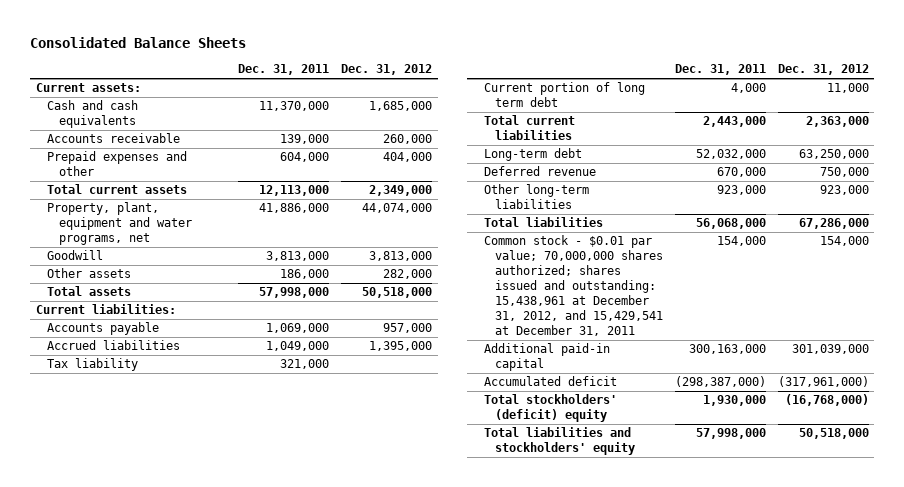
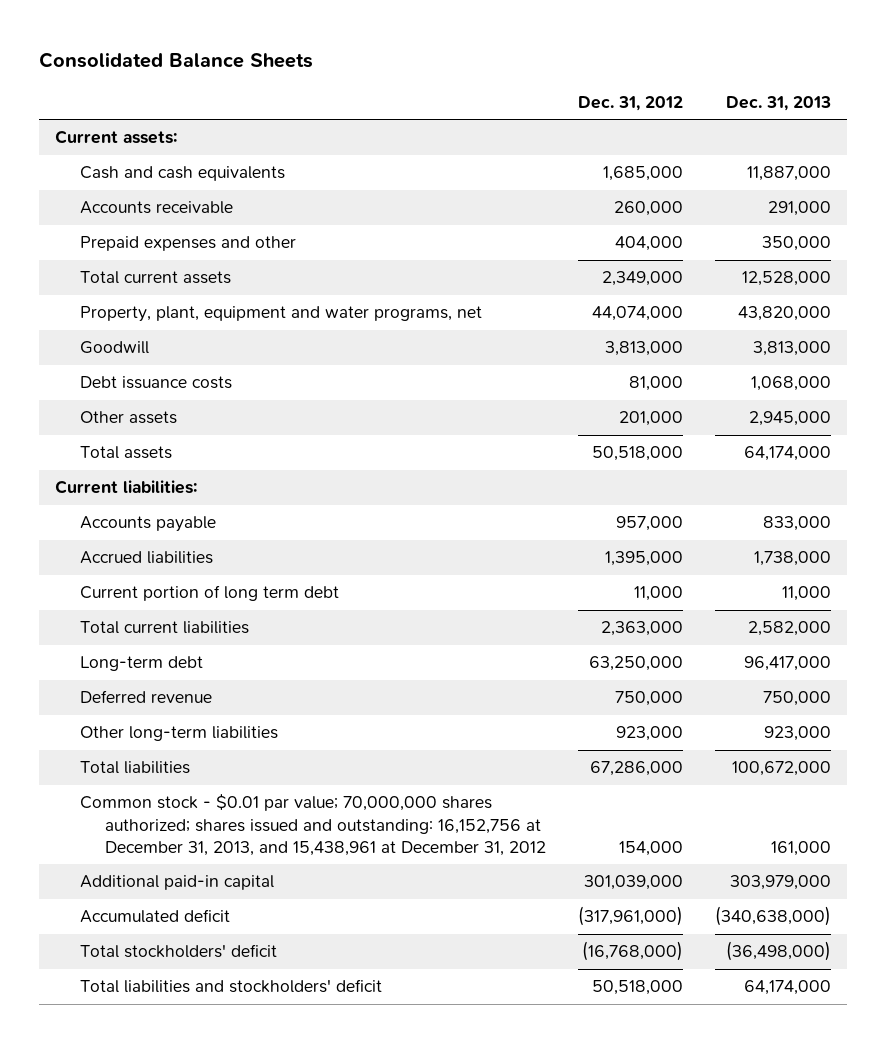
- | Dec. 31, 2011 | Dec. 31, 2012
+ | Dec. 31, 2012 | Dec. 31, 2013
- Other assets | 186,000 | 282,000
+ Debt issuance costs | 81,000 | 1,068,000
+ Other assets | 201,000 | 2,945,000
- Tax liability | 321,000 |
- Common stock - $0.01 par value; 70,000,000 shares authorized; shares issued and outstanding: 15,438,961 at December 31, 2012, and 15,429,541 at December 31, 2011 | 154,000 | 154,000
+ Common stock - $0.01 par value; 70,000,000 shares authorized; shares issued and outstanding: 16,152,756 at December 31, 2013, and 15,438,961 at December 31, 2012 | 154,000 | 161,000
- Total stockholders' (deficit) equity | 1,930,000 | (16,768,000)
- Total liabilities and stockholders' equity | 57,998,000 | 50,518,000
+ Total stockholders' deficit | (16,768,000) | (36,498,000)
+ Total liabilities and stockholders' deficit | 50,518,000 | 64,174,000

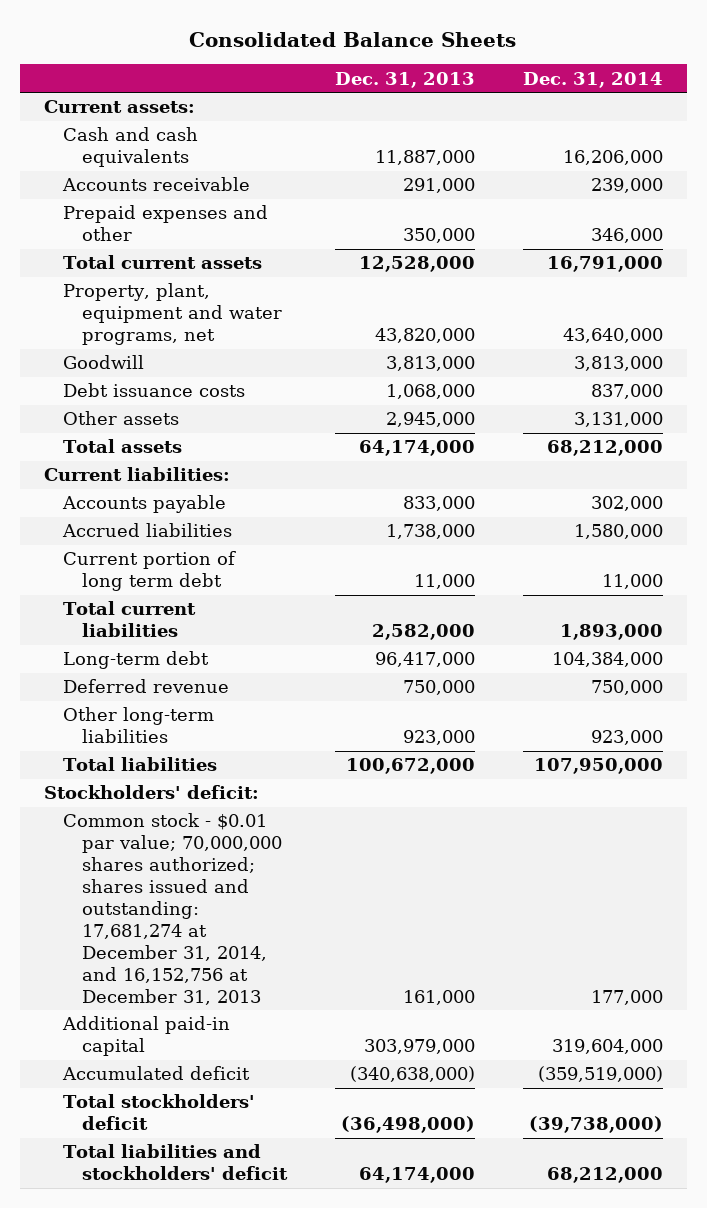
- | Dec. 31, 2012 | Dec. 31, 2013
+ | Dec. 31, 2013 | Dec. 31, 2014
- Common stock - $0.01 par value; 70,000,000 shares authorized; shares issued and outstanding: 16,152,756 at December 31, 2013, and 15,438,961 at December 31, 2012 | 154,000 | 161,000
+ Stockholders' deficit:
+ Common stock - $0.01 par value; 70,000,000 shares authorized; shares issued and outstanding: 17,681,274 at December 31, 2014, and 16,152,756 at December 31, 2013 | 161,000 | 177,000

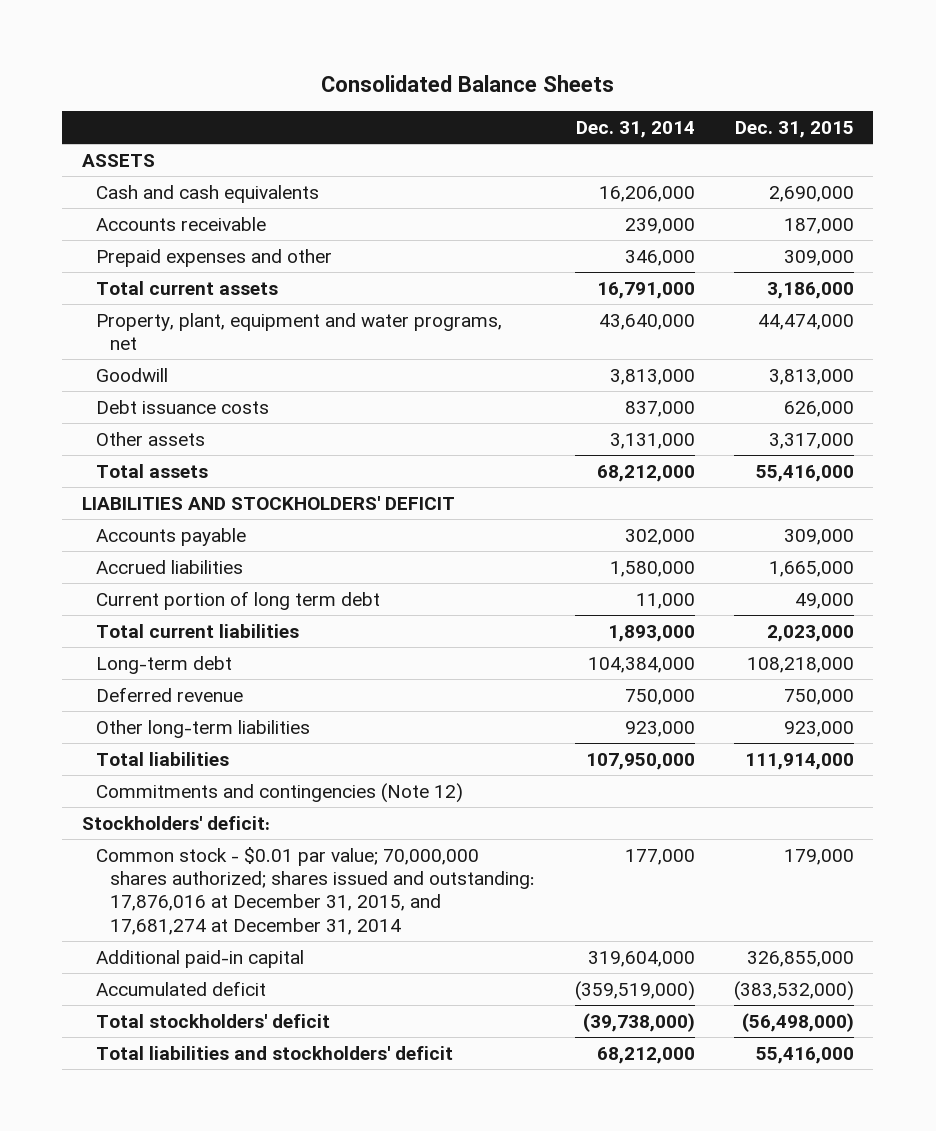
- | Dec. 31, 2013 | Dec. 31, 2014
+ | Dec. 31, 2014 | Dec. 31, 2015
- Current assets:
+ ASSETS
- Current liabilities:
+ LIABILITIES AND STOCKHOLDERS' DEFICIT
+ Commitments and contingencies (Note 12)
- Common stock - $0.01 par value; 70,000,000 shares authorized; shares issued and outstanding: 17,681,274 at December 31, 2014, and 16,152,756 at December 31, 2013 | 161,000 | 177,000
+ Common stock - $0.01 par value; 70,000,000 shares authorized; shares issued and outstanding: 17,876,016 at December 31, 2015, and 17,681,274 at December 31, 2014 | 177,000 | 179,000

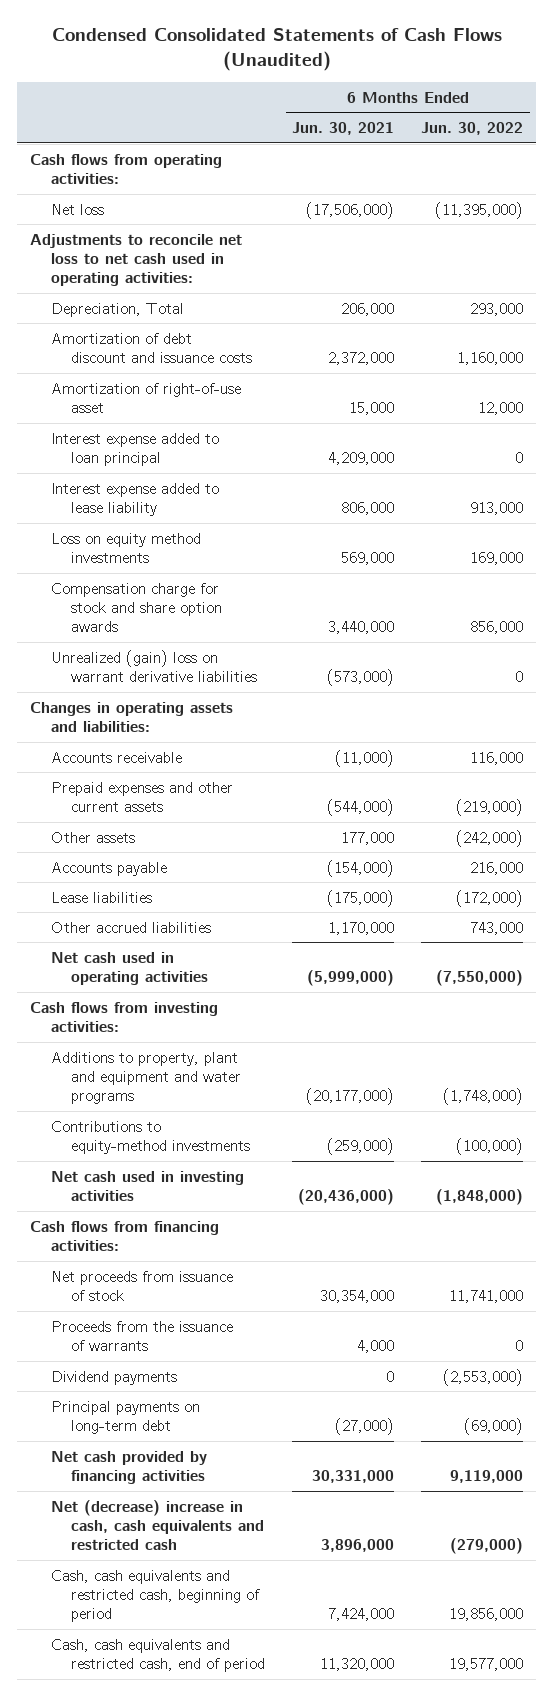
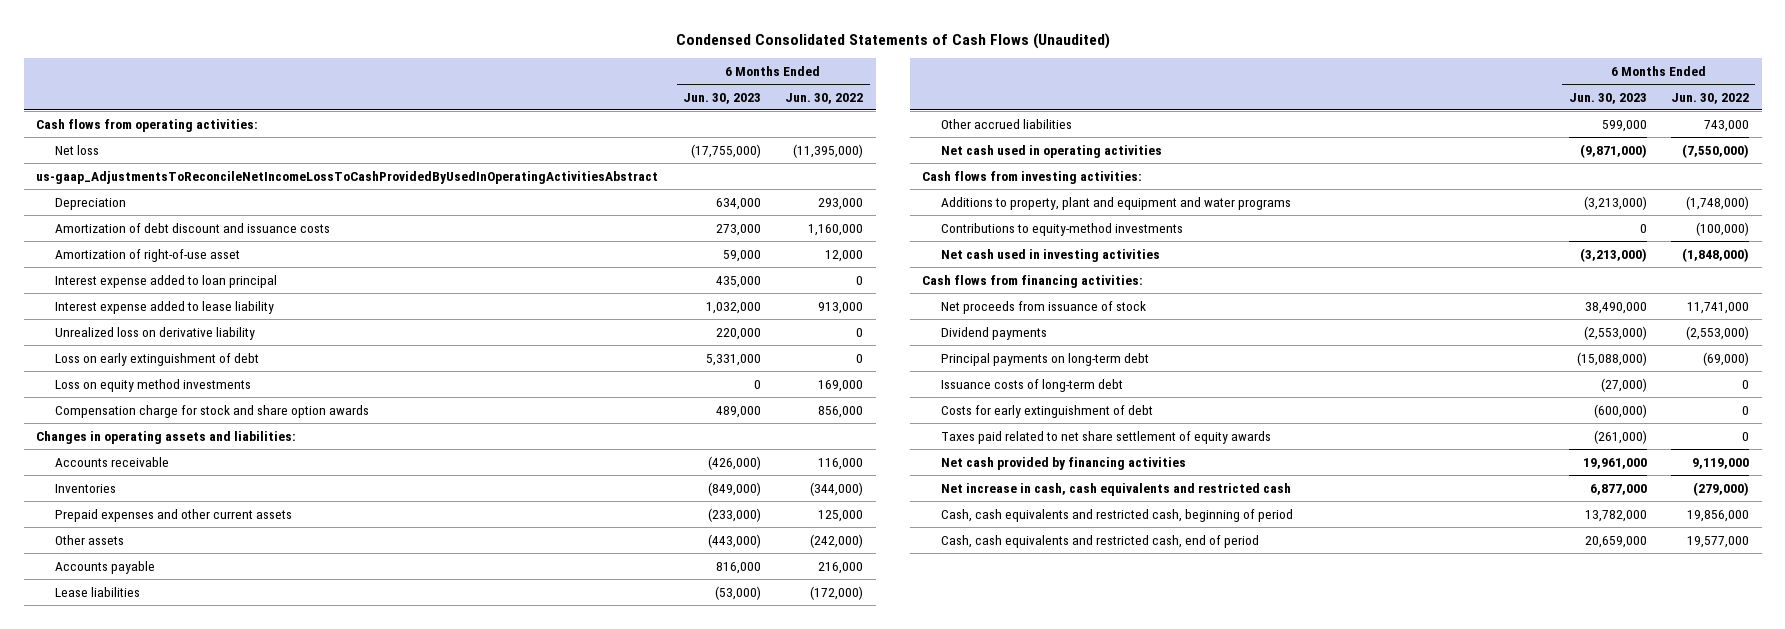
- | 6 Months Ended Jun. 30, 2021 | 6 Months Ended Jun. 30, 2022
+ | 6 Months Ended Jun. 30, 2023 | 6 Months Ended Jun. 30, 2022
- Adjustments to reconcile net loss to net cash used in operating activities:
- Depreciation, Total | 206,000 | 293,000
+ us-gaap_AdjustmentsToReconcileNetIncomeLossToCashProvidedByUsedInOperatingActivitiesAbstract
+ Depreciation | 634,000 | 293,000
+ Unrealized loss on derivative liability | 220,000 | 0
+ Loss on early extinguishment of debt | 5,331,000 | 0
- Unrealized (gain) loss on warrant derivative liabilities | (573,000) | 0
- Prepaid expenses and other current assets | (544,000) | (219,000)
+ Inventories | (849,000) | (344,000)
+ Prepaid expenses and other current assets | (233,000) | 125,000
- Proceeds from the issuance of warrants | 4,000 | 0
+ Issuance costs of long-term debt | (27,000) | 0
+ Costs for early extinguishment of debt | (600,000) | 0
+ Taxes paid related to net share settlement of equity awards | (261,000) | 0
- Net (decrease) increase in cash, cash equivalents and restricted cash | 3,896,000 | (279,000)
+ Net increase in cash, cash equivalents and restricted cash | 6,877,000 | (279,000)

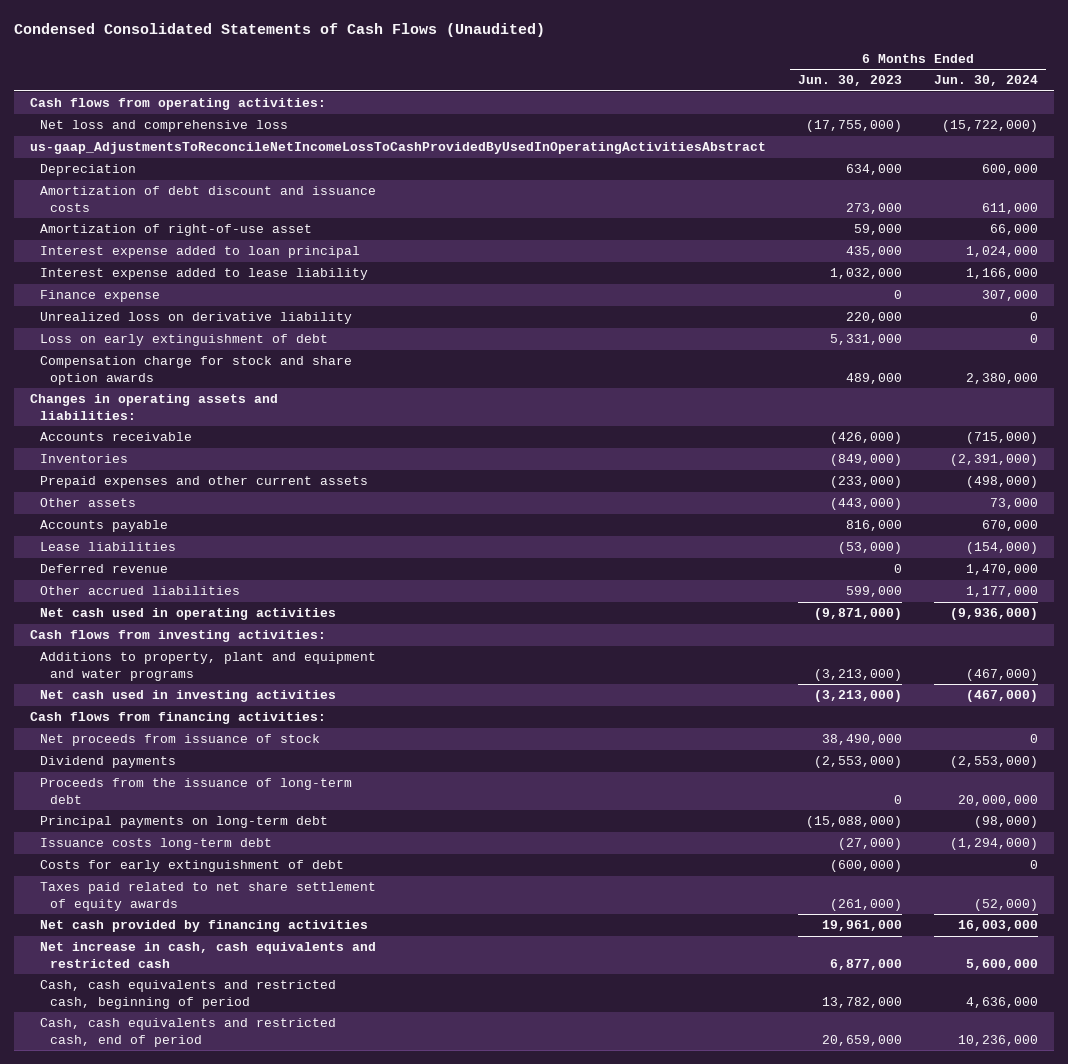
- | 6 Months Ended Jun. 30, 2023 | 6 Months Ended Jun. 30, 2022
+ | 6 Months Ended Jun. 30, 2023 | 6 Months Ended Jun. 30, 2024
- Net loss | (17,755,000) | (11,395,000)
+ Net loss and comprehensive loss | (17,755,000) | (15,722,000)
+ Finance expense | 0 | 307,000
- Loss on equity method investments | 0 | 169,000
+ Deferred revenue | 0 | 1,470,000
- Contributions to equity-method investments | 0 | (100,000)
+ Proceeds from the issuance of long-term debt | 0 | 20,000,000
- Issuance costs of long-term debt | (27,000) | 0
+ Issuance costs long-term debt | (27,000) | (1,294,000)

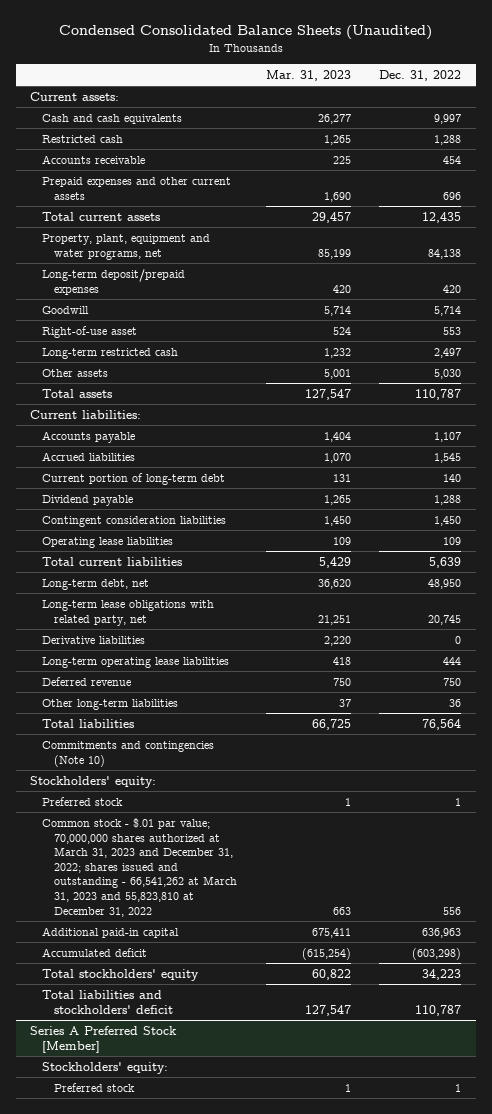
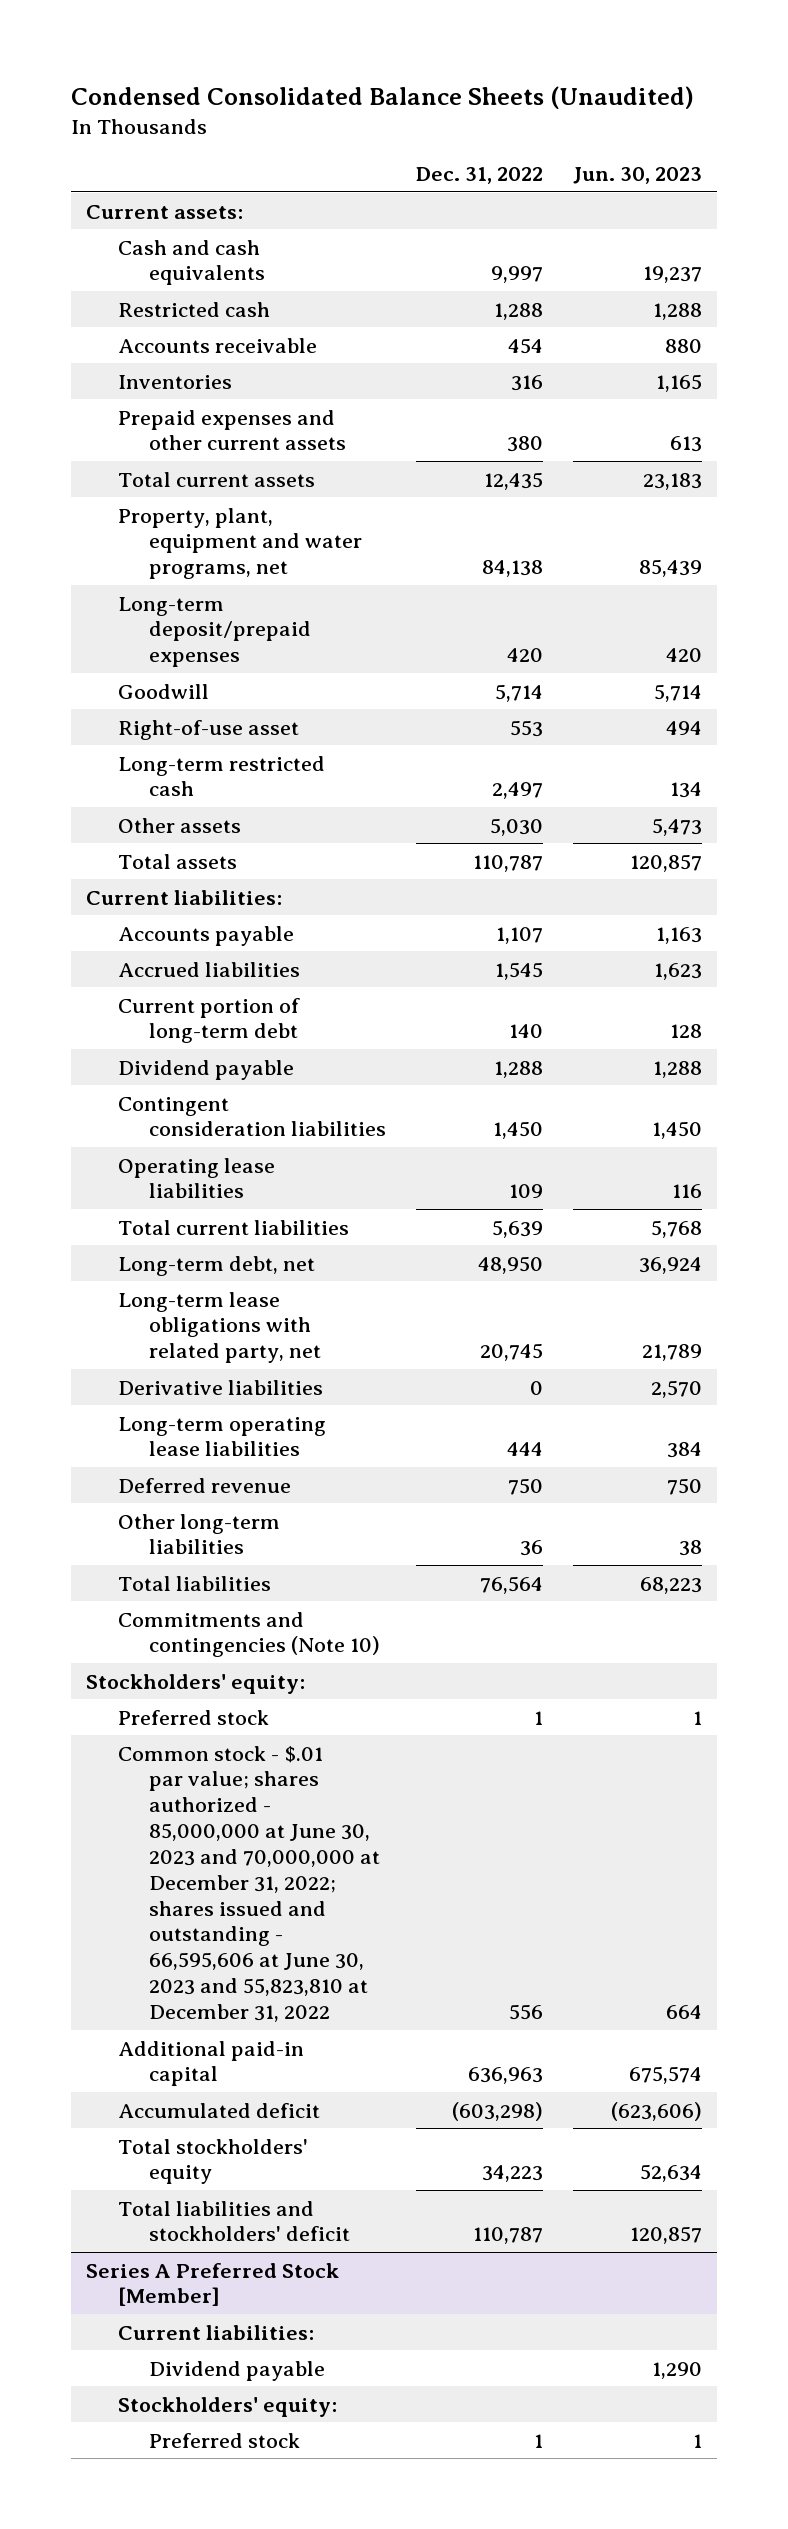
- | Mar. 31, 2023 | Dec. 31, 2022
+ | Dec. 31, 2022 | Jun. 30, 2023
- Prepaid expenses and other current assets | 1,690 | 696
+ Inventories | 316 | 1,165
+ Prepaid expenses and other current assets | 380 | 613
- Common stock - $.01 par value; 70,000,000 shares authorized at March 31, 2023 and December 31, 2022; shares issued and outstanding - 66,541,262 at March 31, 2023 and 55,823,810 at December 31, 2022 | 663 | 556
+ Common stock - $.01 par value; shares authorized - 85,000,000 at June 30, 2023 and 70,000,000 at December 31, 2022; shares issued and outstanding - 66,595,606 at June 30, 2023 and 55,823,810 at December 31, 2022 | 556 | 664
@ Series A Preferred Stock [Member]
+ Current liabilities:
+ Dividend payable | | 1,290

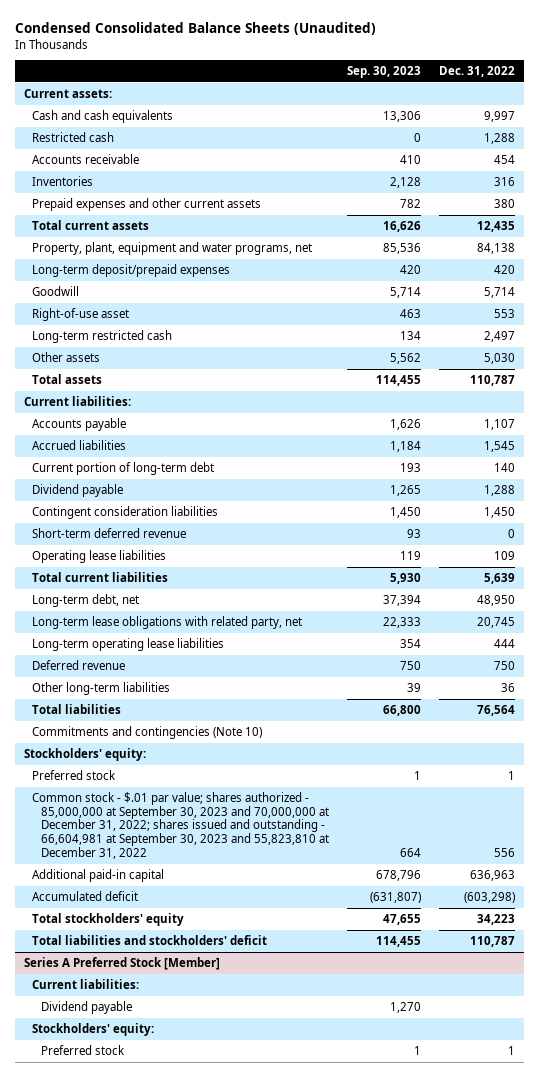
- | Dec. 31, 2022 | Jun. 30, 2023
+ | Sep. 30, 2023 | Dec. 31, 2022
+ Short-term deferred revenue | 93 | 0
- Derivative liabilities | 0 | 2,570
- Common stock - $.01 par value; shares authorized - 85,000,000 at June 30, 2023 and 70,000,000 at December 31, 2022; shares issued and outstanding - 66,595,606 at June 30, 2023 and 55,823,810 at December 31, 2022 | 556 | 664
+ Common stock - $.01 par value; shares authorized - 85,000,000 at September 30, 2023 and 70,000,000 at December 31, 2022; shares issued and outstanding - 66,604,981 at September 30, 2023 and 55,823,810 at December 31, 2022 | 664 | 556

